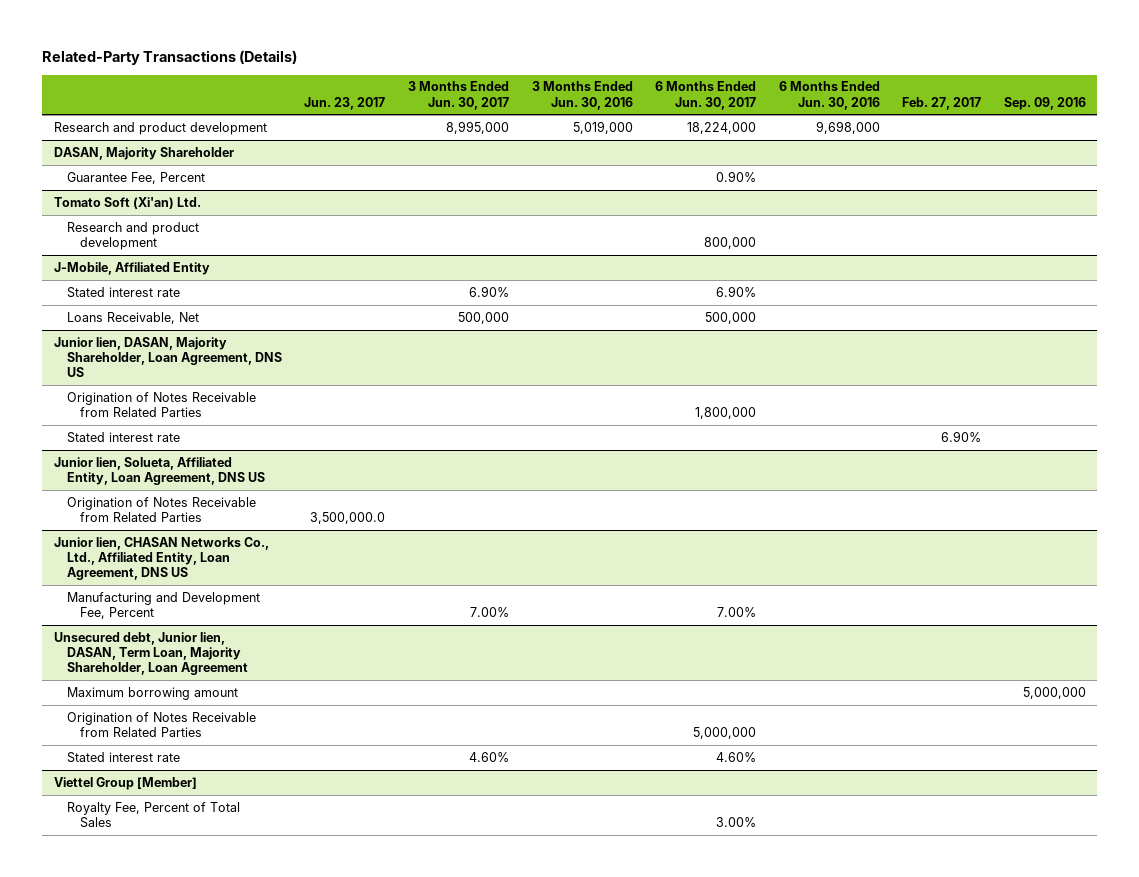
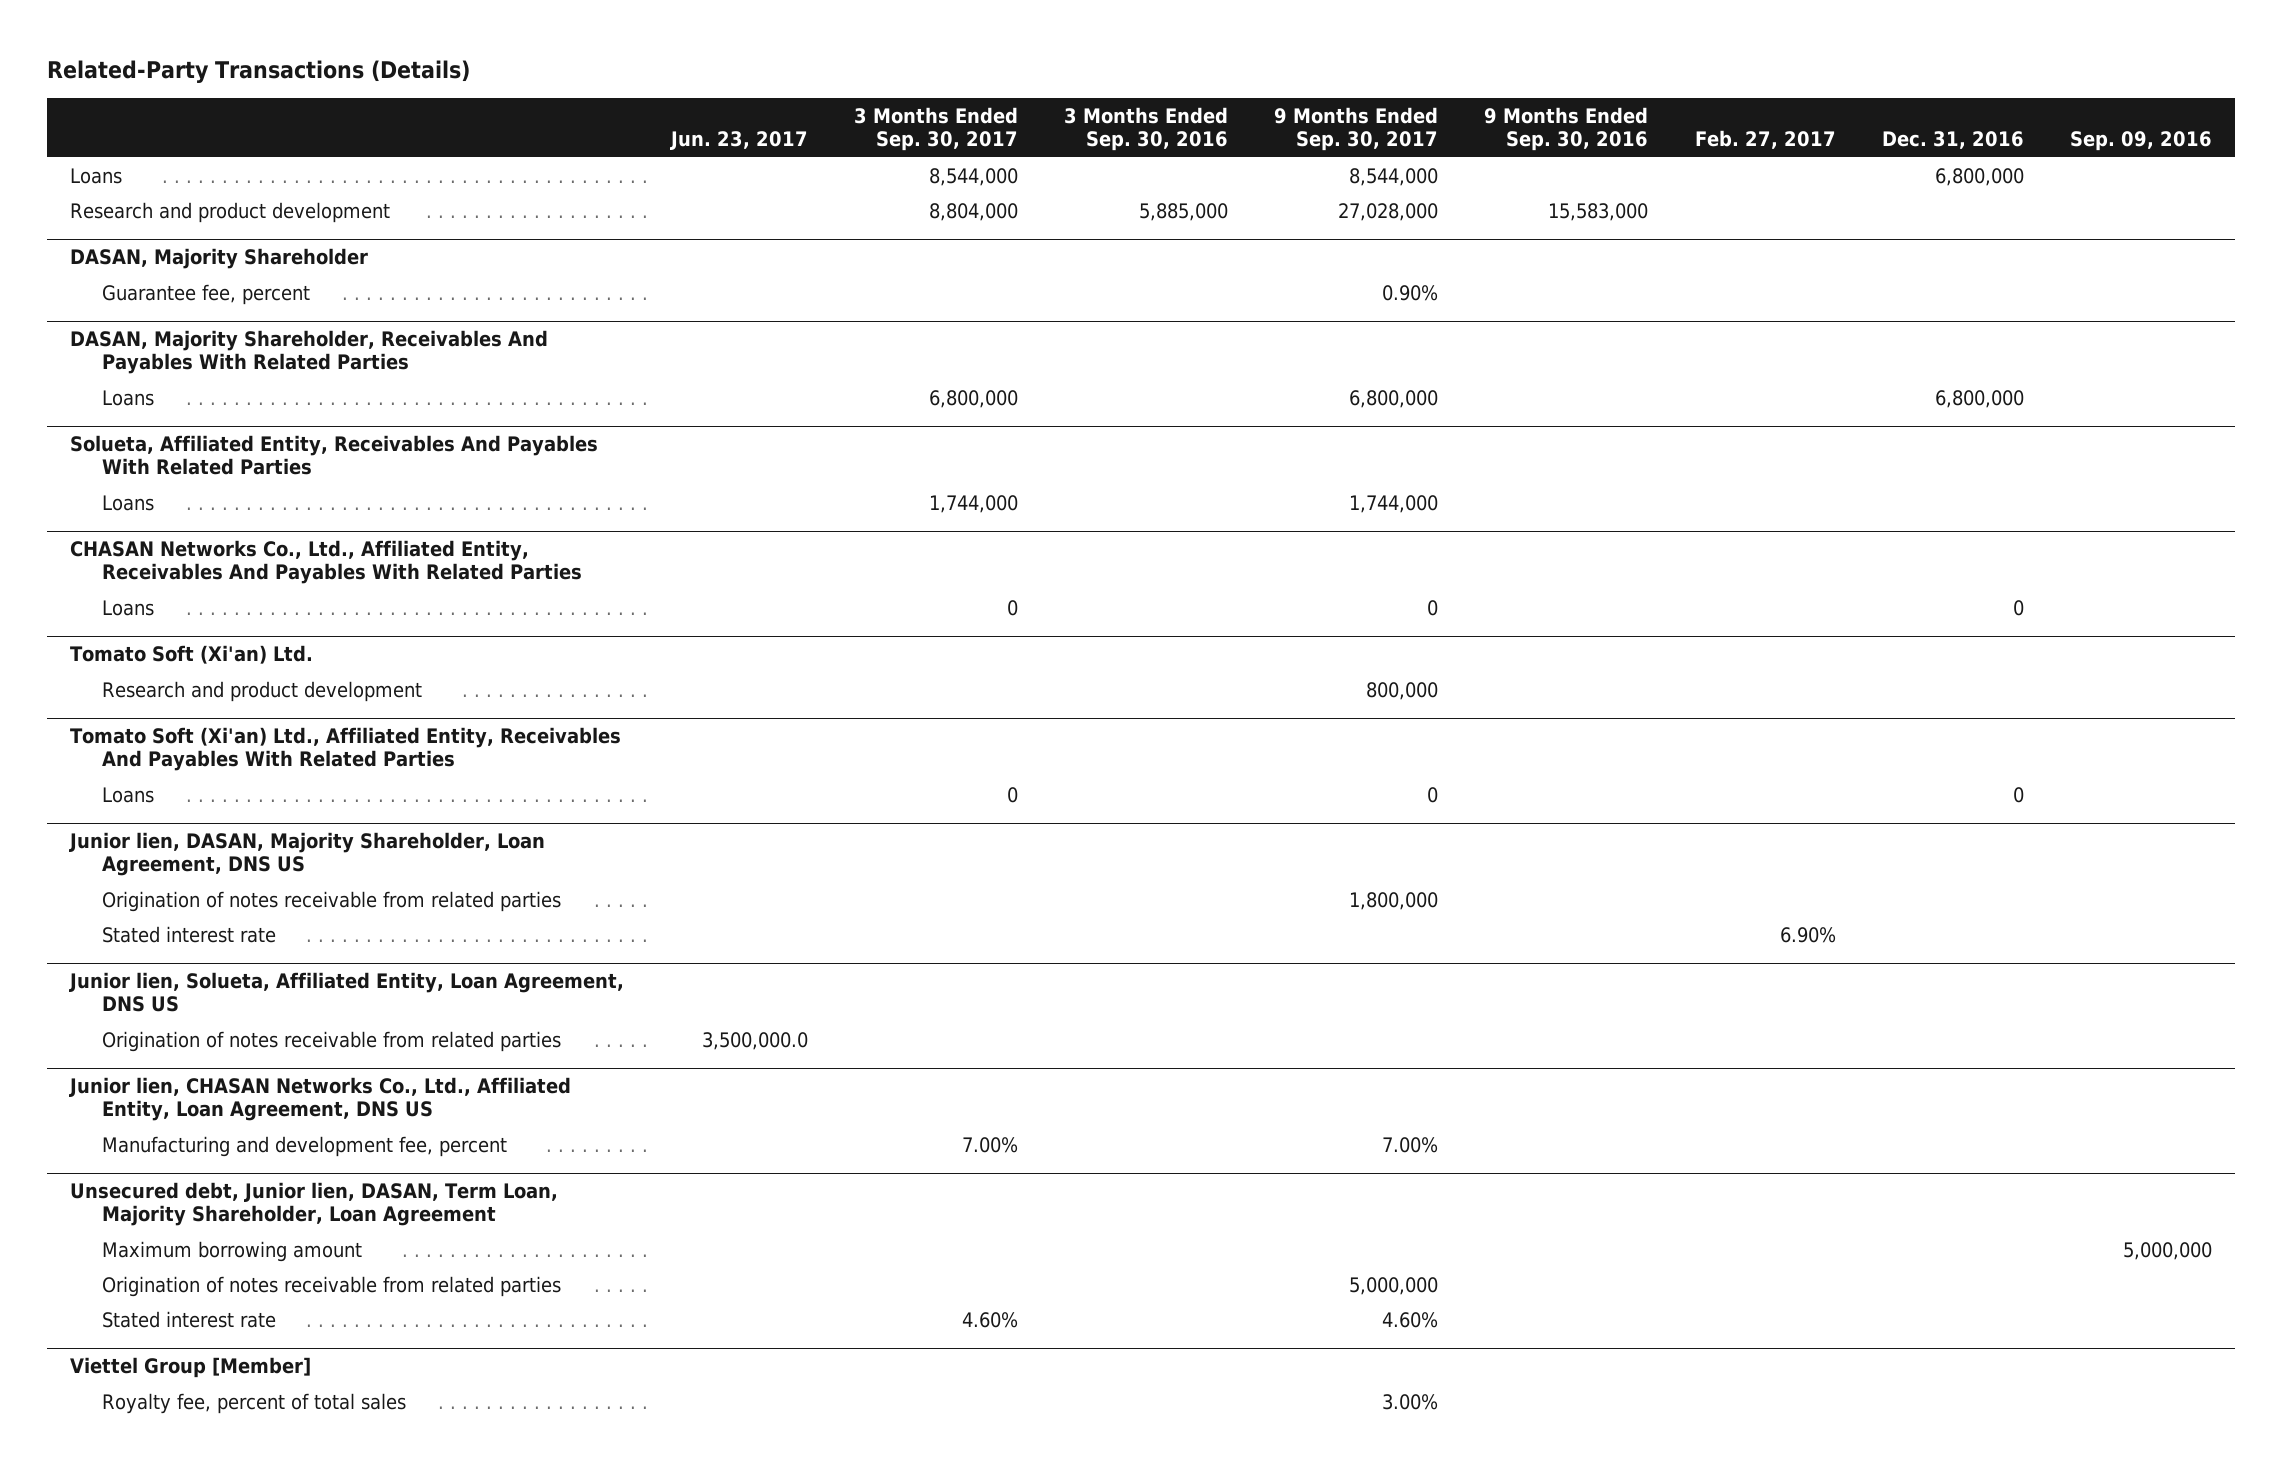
- | Jun. 23, 2017 | 3 Months Ended Jun. 30, 2017 | 3 Months Ended Jun. 30, 2016 | 6 Months Ended Jun. 30, 2017 | 6 Months Ended Jun. 30, 2016 | Feb. 27, 2017 | Sep. 09, 2016
+ | Jun. 23, 2017 | 3 Months Ended Sep. 30, 2017 | 3 Months Ended Sep. 30, 2016 | 9 Months Ended Sep. 30, 2017 | 9 Months Ended Sep. 30, 2016 | Feb. 27, 2017 | Dec. 31, 2016 | Sep. 09, 2016
+ Loans | | 8,544,000 | | 8,544,000 | | | 6,800,000 |
@ DASAN, Majority Shareholder
- Guarantee Fee, Percent | | | | 0.90% | | |
+ Guarantee fee, percent | | | | 0.90% | | | |
+ DASAN, Majority Shareholder, Receivables And Payables With Related Parties
+ Loans | | 6,800,000 | | 6,800,000 | | | 6,800,000 |
+ Solueta, Affiliated Entity, Receivables And Payables With Related Parties
+ Loans | | 1,744,000 | | 1,744,000 | | | |
+ CHASAN Networks Co., Ltd., Affiliated Entity, Receivables And Payables With Related Parties
+ Loans | | 0 | | 0 | | | 0 |
- J-Mobile, Affiliated Entity
- Stated interest rate | | 6.90% | | 6.90% | | |
- Loans Receivable, Net | | 500,000 | | 500,000 | | |
+ Tomato Soft (Xi'an) Ltd., Affiliated Entity, Receivables And Payables With Related Parties
+ Loans | | 0 | | 0 | | | 0 |
@ Junior lien, DASAN, Majority Shareholder, Loan Agreement, DNS US
- Origination of Notes Receivable from Related Parties | | | | 1,800,000 | | |
+ Origination of notes receivable from related parties | | | | 1,800,000 | | | |
@ Junior lien, Solueta, Affiliated Entity, Loan Agreement, DNS US
- Origination of Notes Receivable from Related Parties | 3,500,000.0 | | | | | |
+ Origination of notes receivable from related parties | 3,500,000.0 | | | | | | |
@ Junior lien, CHASAN Networks Co., Ltd., Affiliated Entity, Loan Agreement, DNS US
- Manufacturing and Development Fee, Percent | | 7.00% | | 7.00% | | |
+ Manufacturing and development fee, percent | | 7.00% | | 7.00% | | | |
@ Unsecured debt, Junior lien, DASAN, Term Loan, Majority Shareholder, Loan Agreement
- Origination of Notes Receivable from Related Parties | | | | 5,000,000 | | |
+ Origination of notes receivable from related parties | | | | 5,000,000 | | | |
@ Viettel Group [Member]
- Royalty Fee, Percent of Total Sales | | | | 3.00% | | |
+ Royalty fee, percent of total sales | | | | 3.00% | | | |

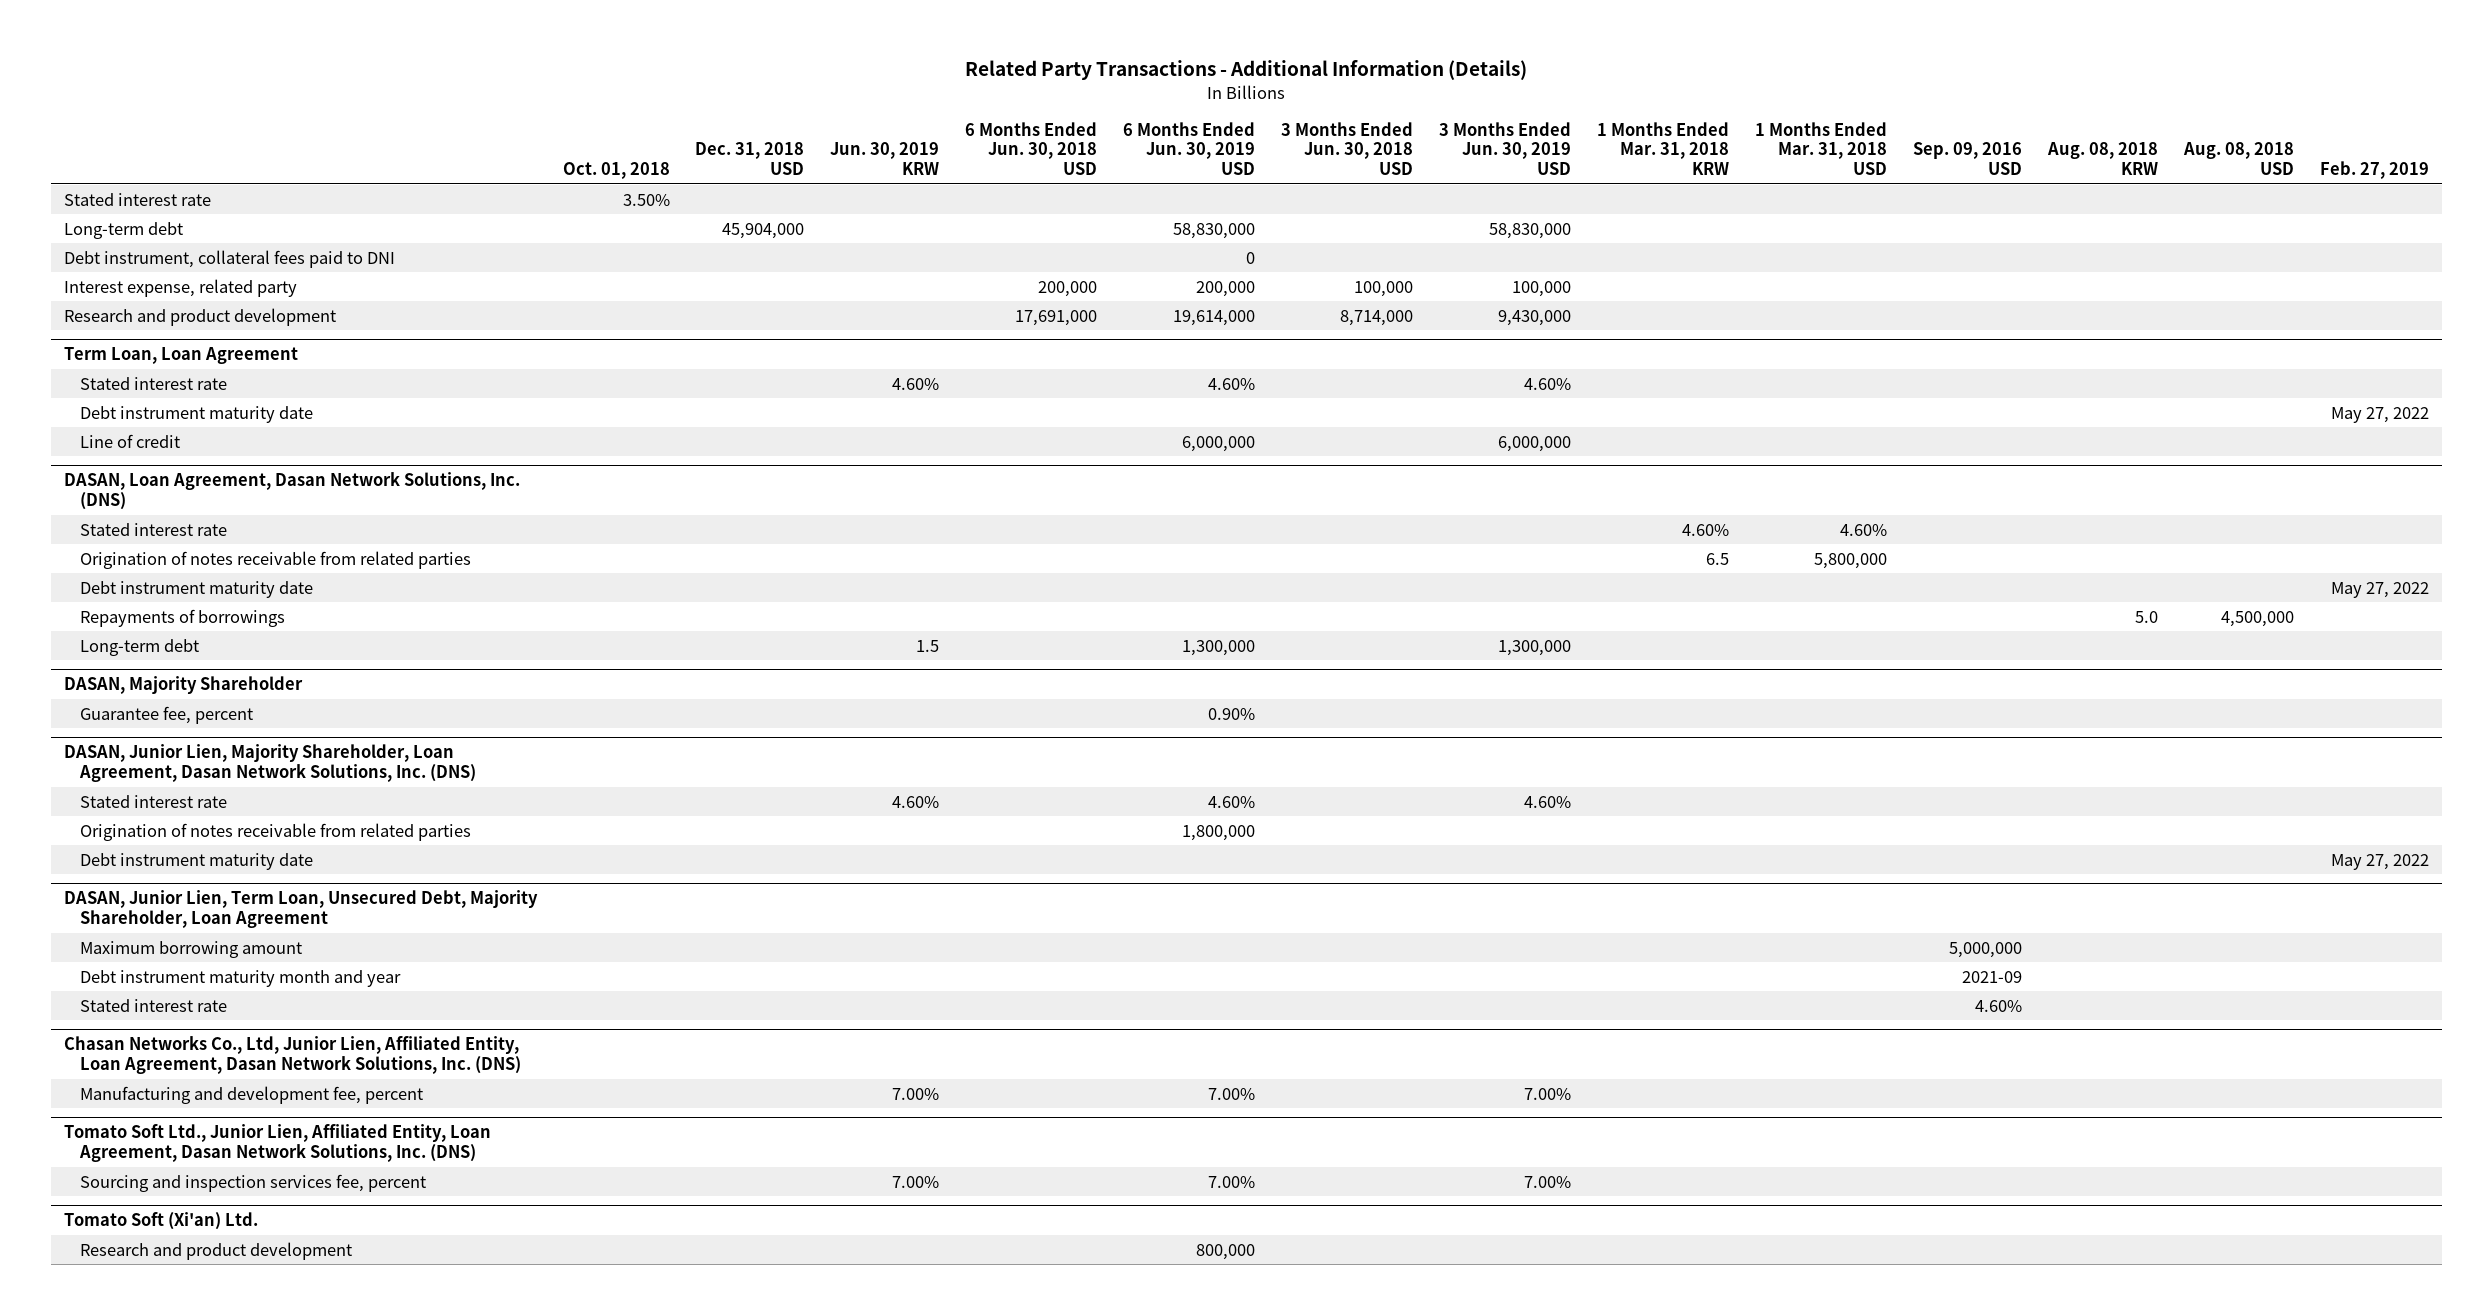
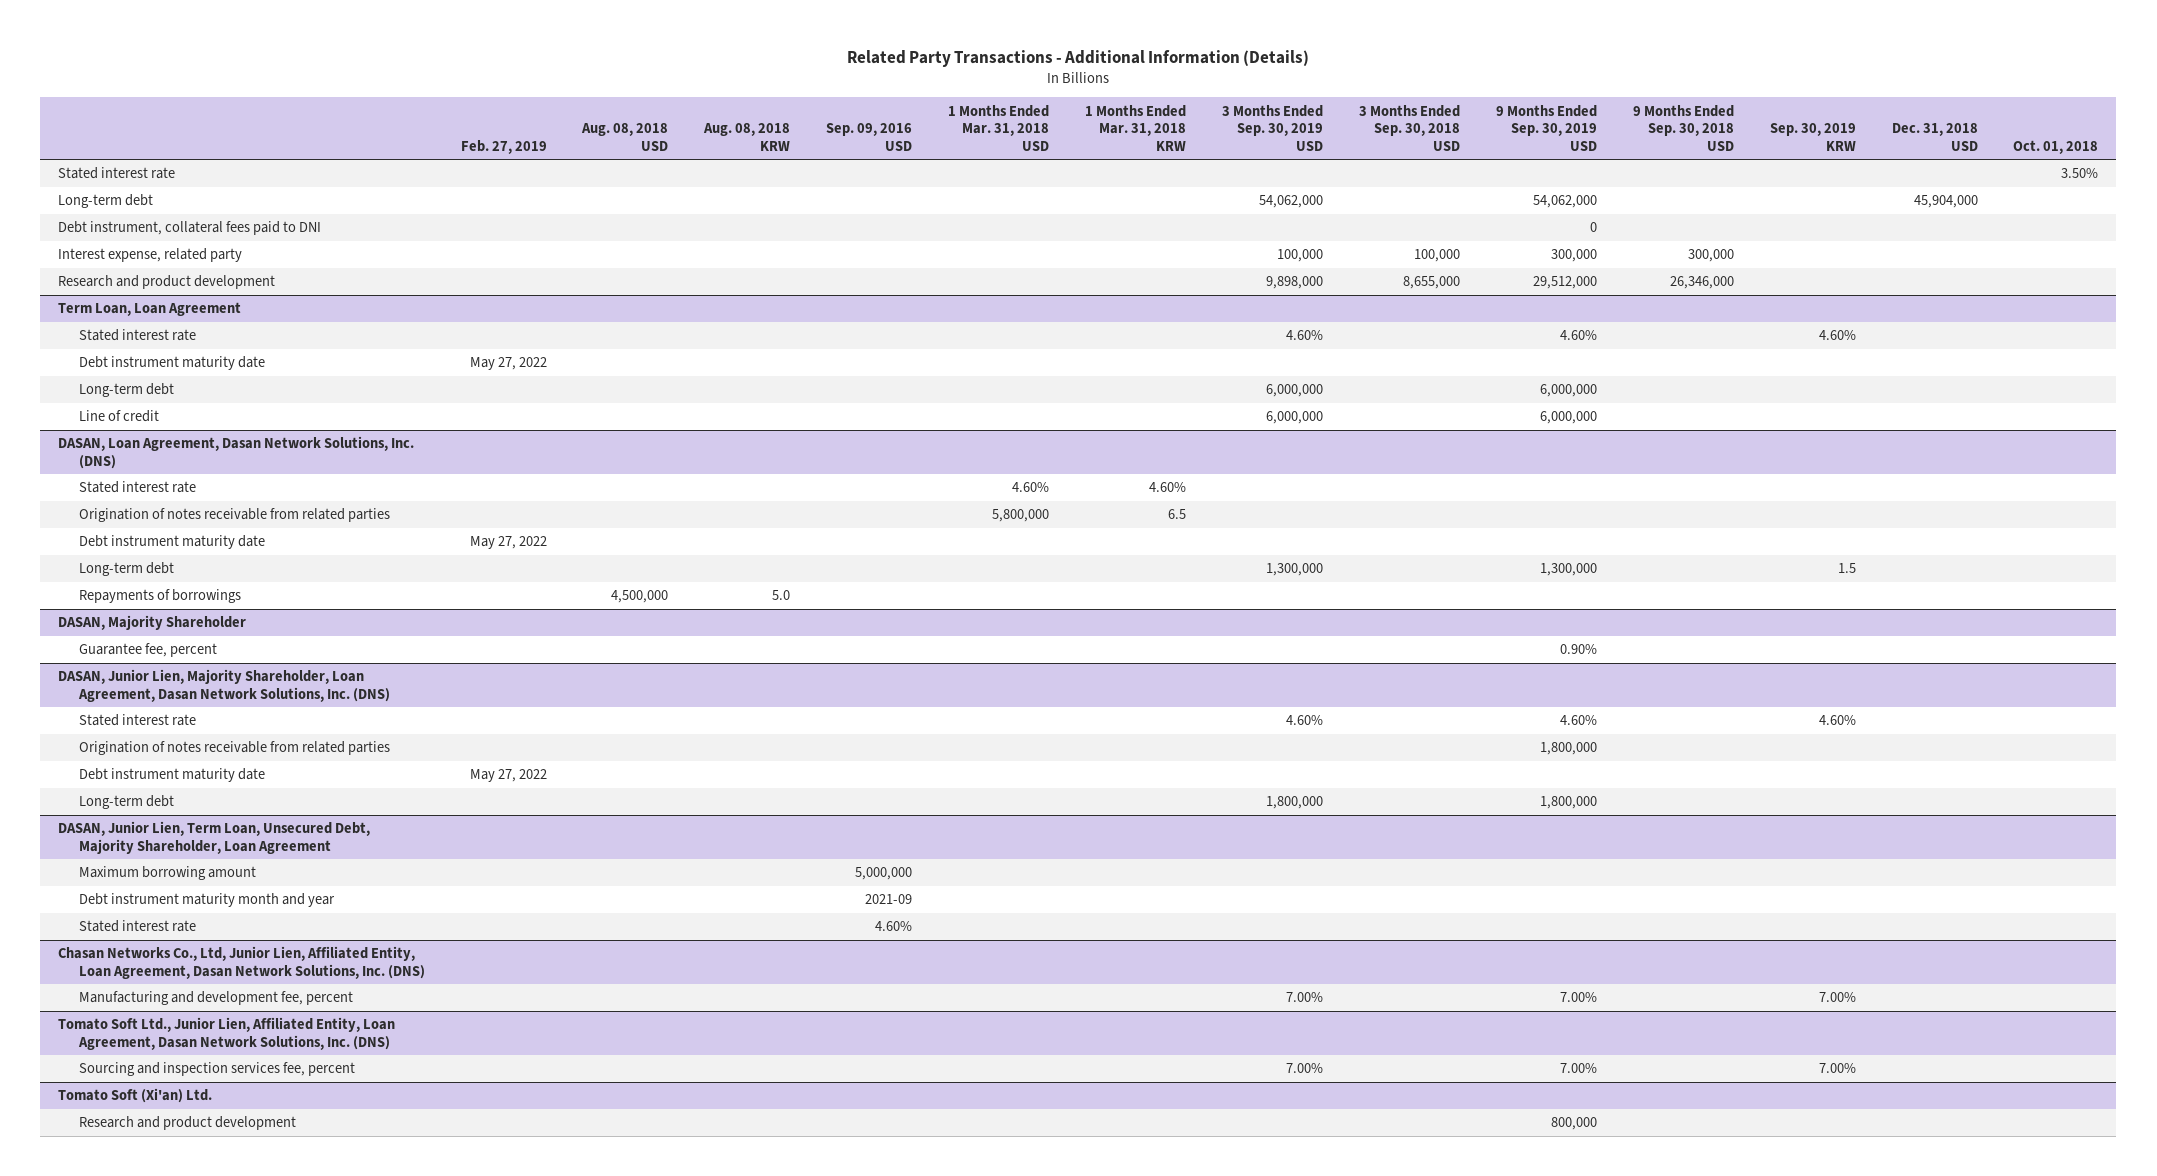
- | Oct. 01, 2018 | Dec. 31, 2018 USD | Jun. 30, 2019 KRW | 6 Months Ended Jun. 30, 2018 USD | 6 Months Ended Jun. 30, 2019 USD | 3 Months Ended Jun. 30, 2018 USD | 3 Months Ended Jun. 30, 2019 USD | 1 Months Ended Mar. 31, 2018 KRW | 1 Months Ended Mar. 31, 2018 USD | Sep. 09, 2016 USD | Aug. 08, 2018 KRW | Aug. 08, 2018 USD | Feb. 27, 2019
+ | Feb. 27, 2019 | Aug. 08, 2018 USD | Aug. 08, 2018 KRW | Sep. 09, 2016 USD | 1 Months Ended Mar. 31, 2018 USD | 1 Months Ended Mar. 31, 2018 KRW | 3 Months Ended Sep. 30, 2019 USD | 3 Months Ended Sep. 30, 2018 USD | 9 Months Ended Sep. 30, 2019 USD | 9 Months Ended Sep. 30, 2018 USD | Sep. 30, 2019 KRW | Dec. 31, 2018 USD | Oct. 01, 2018
@ Term Loan, Loan Agreement
+ Long-term debt | | | | | | | 6,000,000 | | 6,000,000 | | | |
@ DASAN, Loan Agreement, Dasan Network Solutions, Inc. (DNS)
moved down: Repayments of borrowings | | 4,500,000 | 5.0 | | | | | | | | | |
@ DASAN, Junior Lien, Majority Shareholder, Loan Agreement, Dasan Network Solutions, Inc. (DNS)
+ Long-term debt | | | | | | | 1,800,000 | | 1,800,000 | | | |

